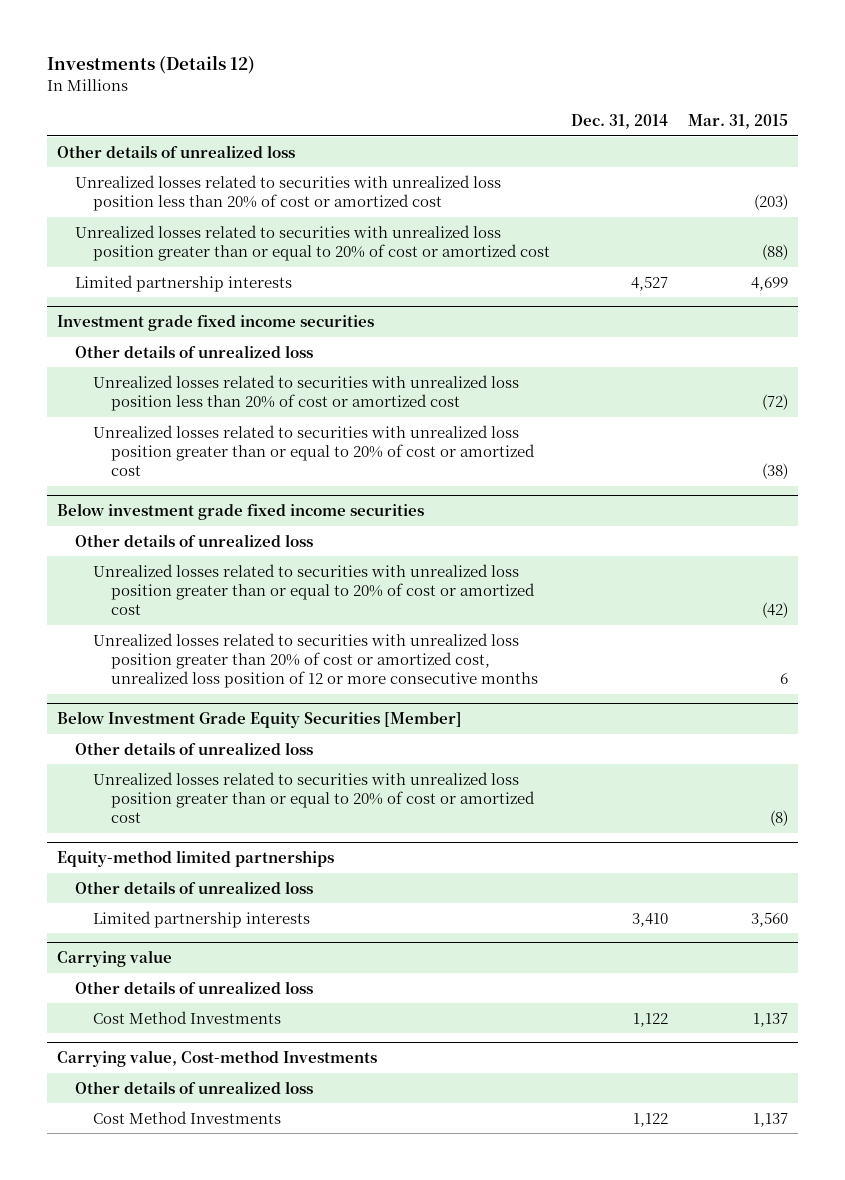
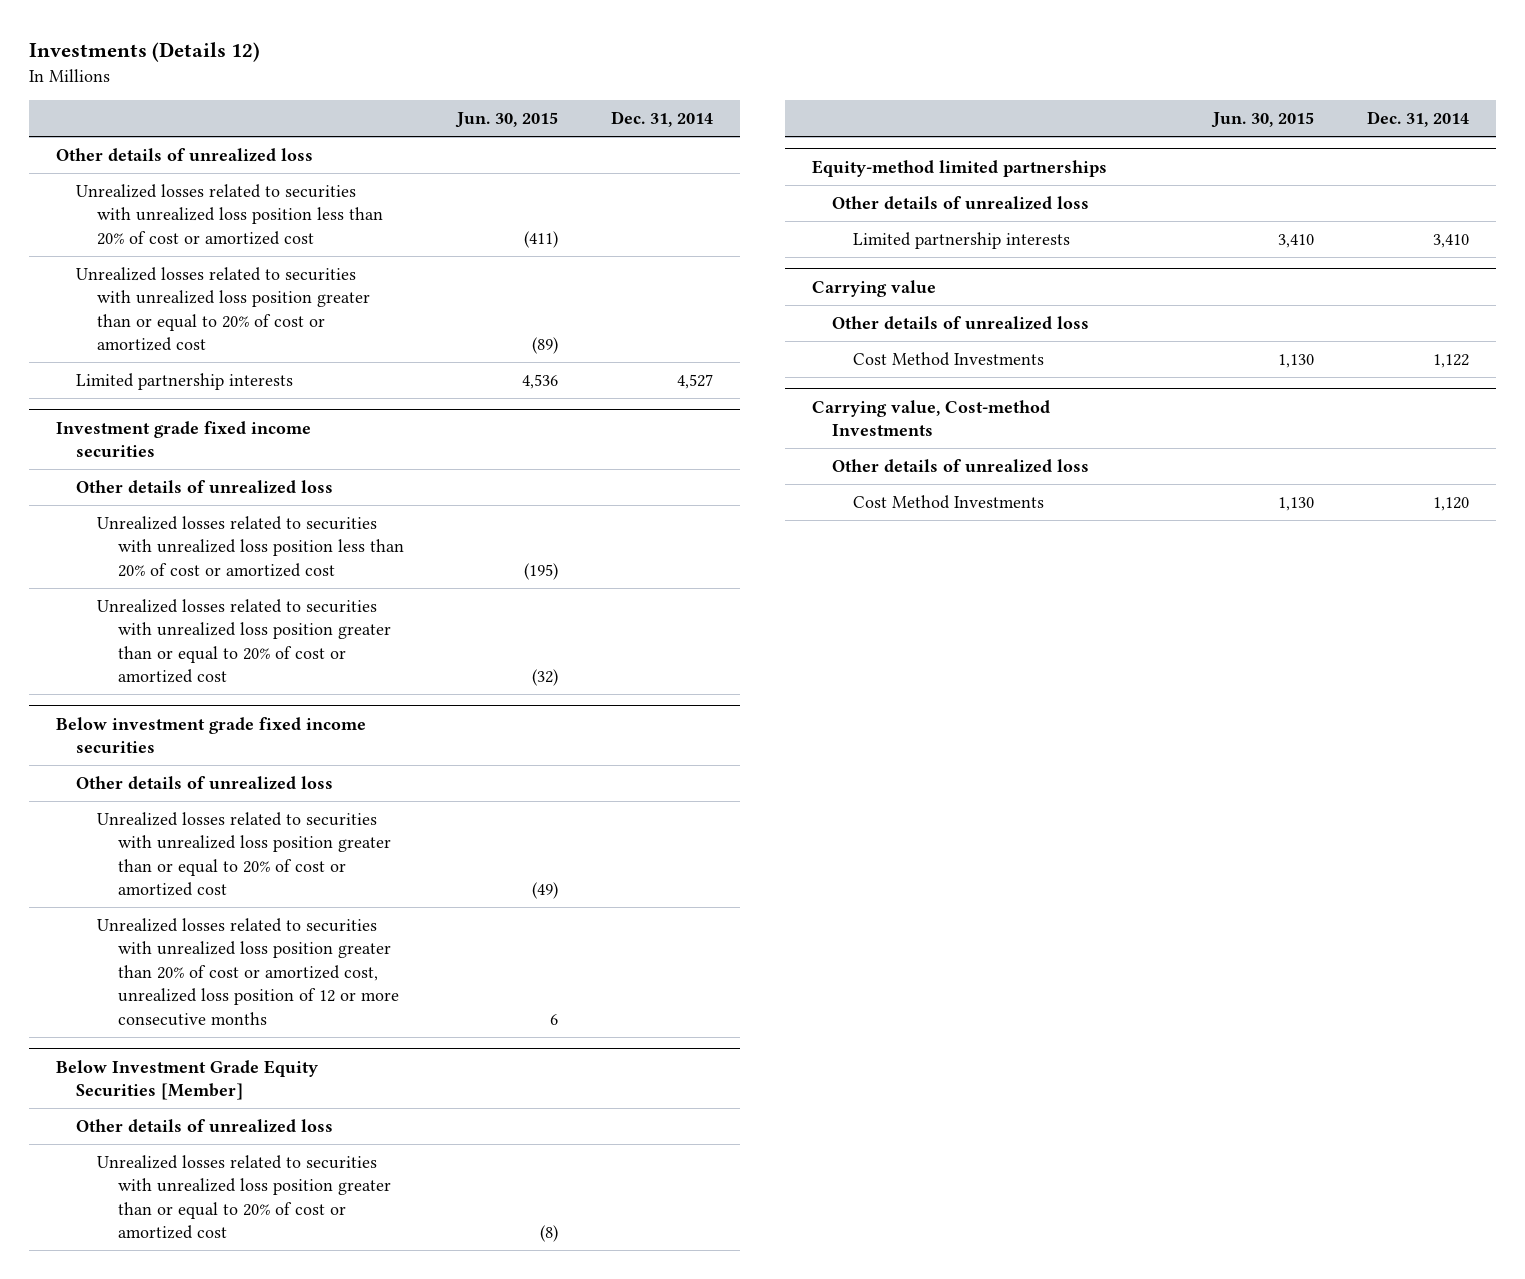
- | Dec. 31, 2014 | Mar. 31, 2015
+ | Jun. 30, 2015 | Dec. 31, 2014
@ Carrying value, Cost-method Investments
- Cost Method Investments | 1,122 | 1,137
+ Cost Method Investments | 1,130 | 1,120

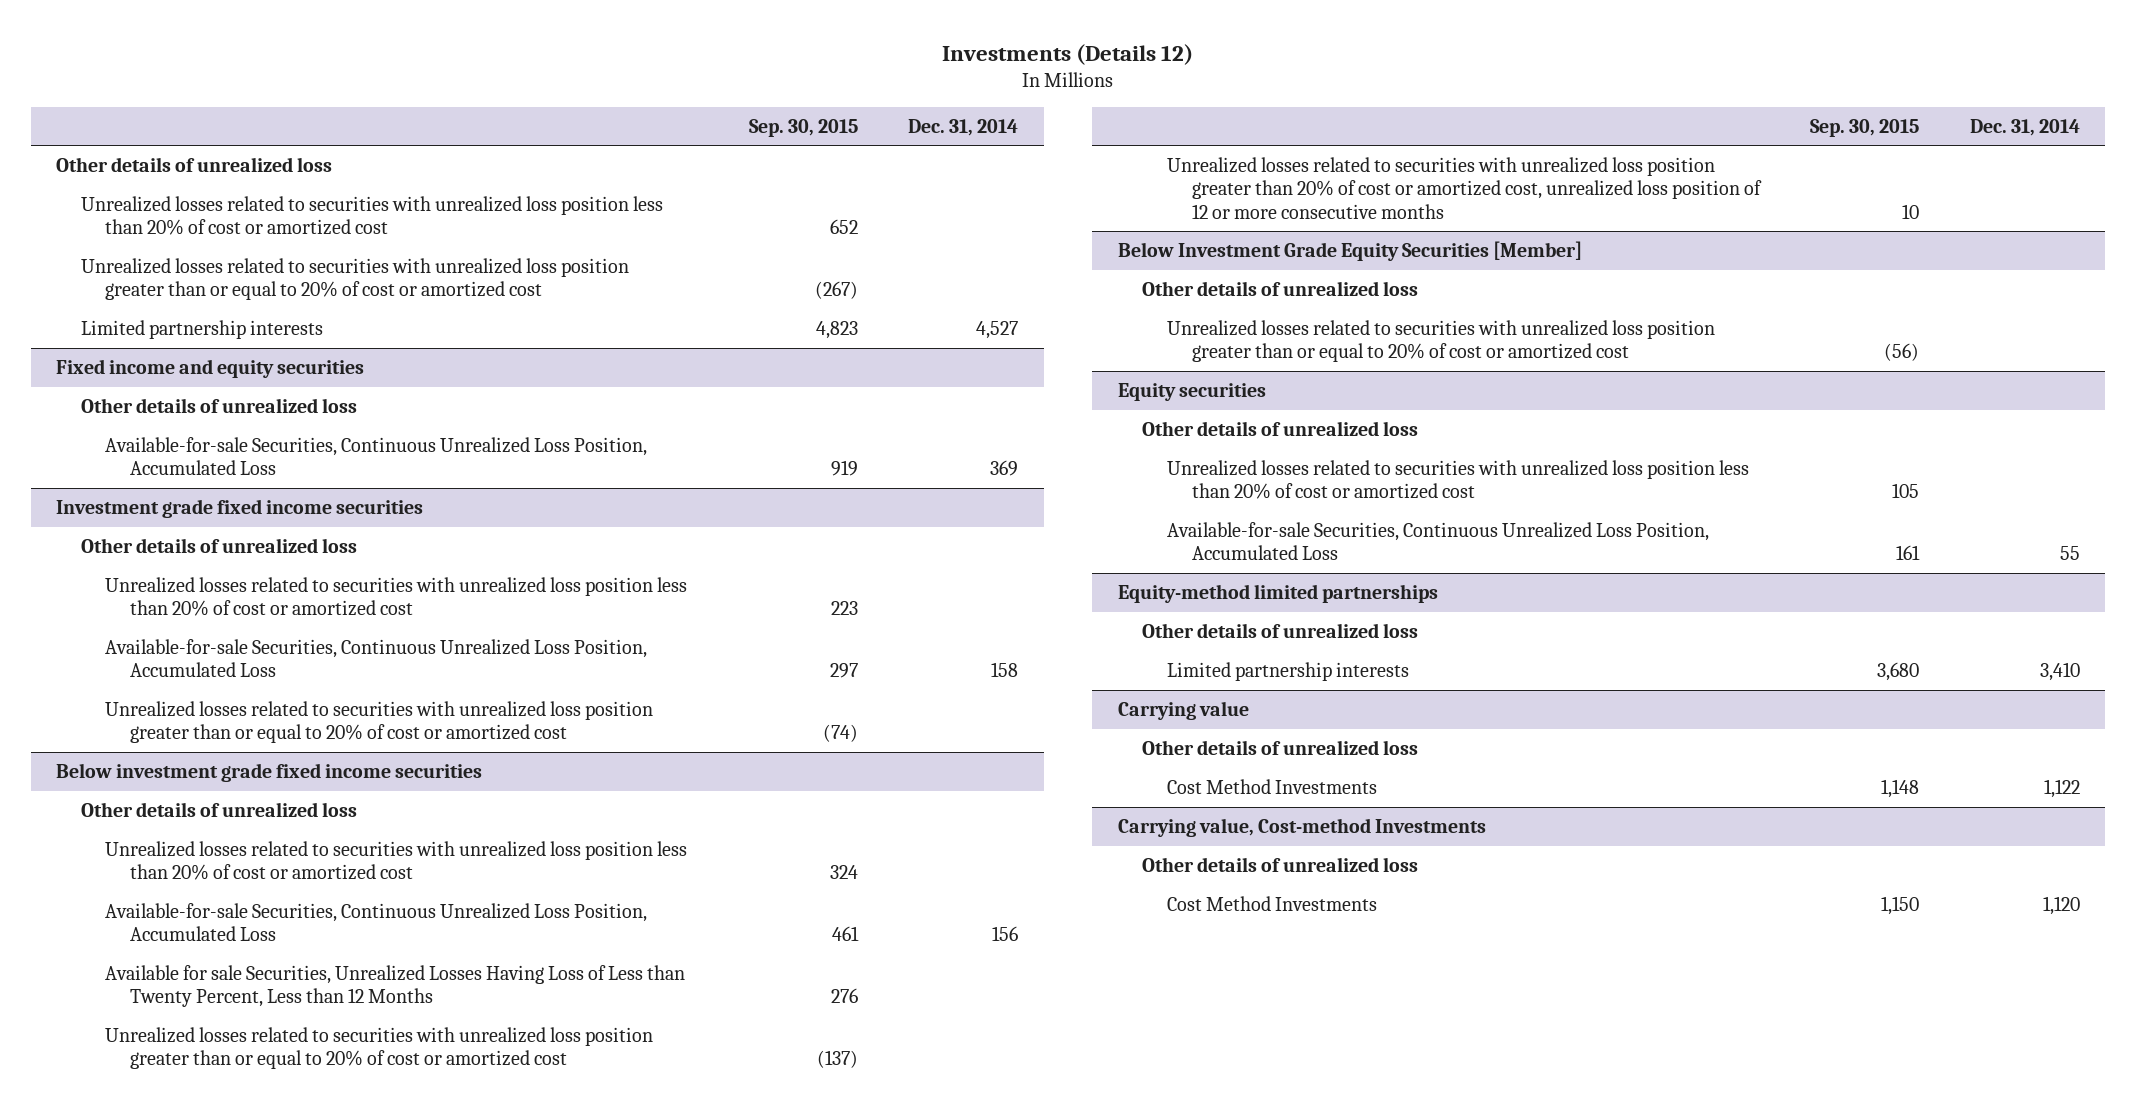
- | Jun. 30, 2015 | Dec. 31, 2014
+ | Sep. 30, 2015 | Dec. 31, 2014
+ Fixed income and equity securities
+ Other details of unrealized loss
+ Available-for-sale Securities, Continuous Unrealized Loss Position, Accumulated Loss | 919 | 369
@ Investment grade fixed income securities
+ Available-for-sale Securities, Continuous Unrealized Loss Position, Accumulated Loss | 297 | 158
@ Below investment grade fixed income securities
+ Unrealized losses related to securities with unrealized loss position less than 20% of cost or amortized cost | 324 |
+ Available-for-sale Securities, Continuous Unrealized Loss Position, Accumulated Loss | 461 | 156
+ Available for sale Securities, Unrealized Losses Having Loss of Less than Twenty Percent, Less than 12 Months | 276 |
+ Equity securities
+ Other details of unrealized loss
+ Unrealized losses related to securities with unrealized loss position less than 20% of cost or amortized cost | 105 |
+ Available-for-sale Securities, Continuous Unrealized Loss Position, Accumulated Loss | 161 | 55

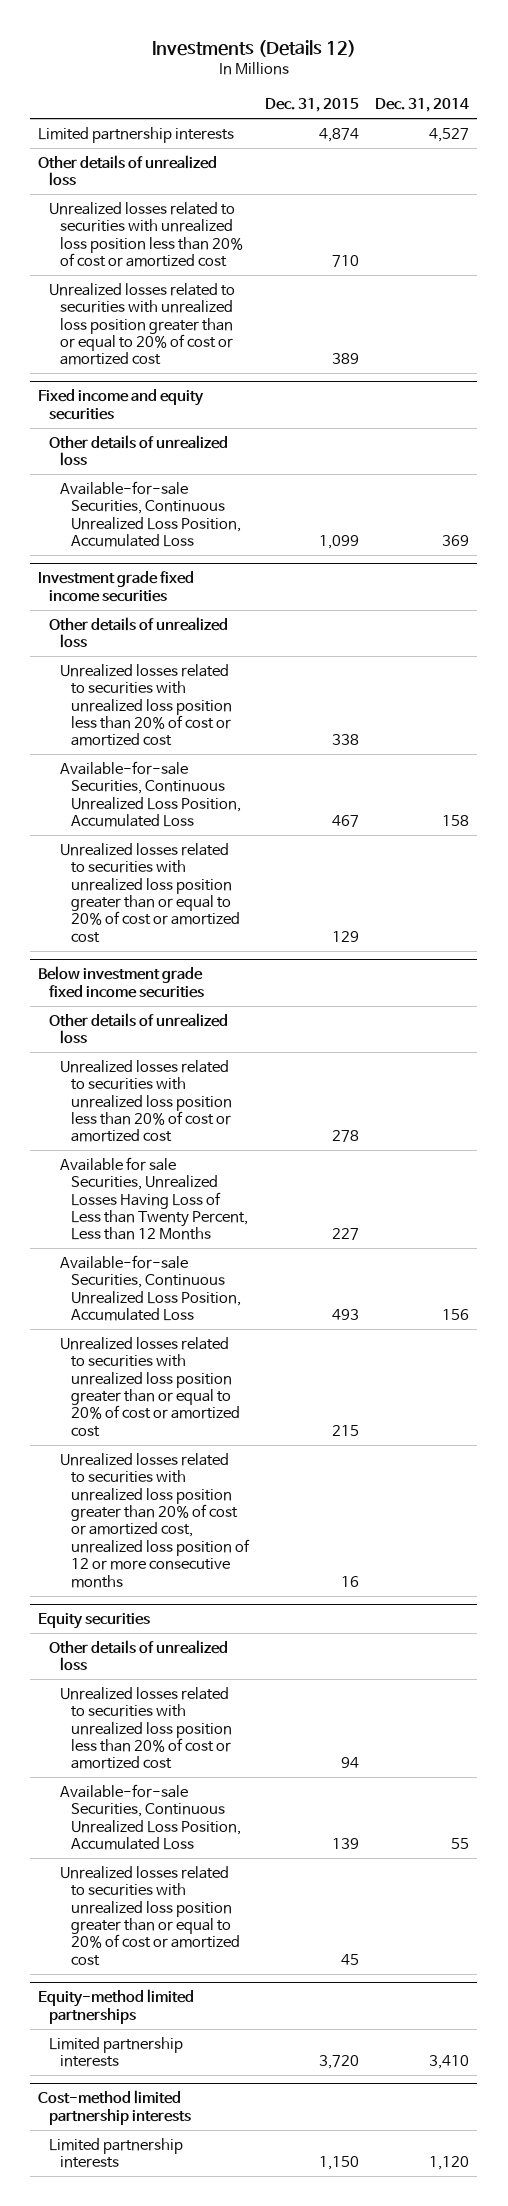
- | Sep. 30, 2015 | Dec. 31, 2014
+ | Dec. 31, 2015 | Dec. 31, 2014
moved up: Limited partnership interests | 4,874 | 4,527
@ Below investment grade fixed income securities
moved down: Available-for-sale Securities, Continuous Unrealized Loss Position, Accumulated Loss | 493 | 156
- Below Investment Grade Equity Securities [Member]
- Other details of unrealized loss
- Unrealized losses related to securities with unrealized loss position greater than or equal to 20% of cost or amortized cost | (56) |
@ Equity securities
+ Unrealized losses related to securities with unrealized loss position greater than or equal to 20% of cost or amortized cost | 45 |
@ Equity-method limited partnerships
- Other details of unrealized loss
- Carrying value
- Other details of unrealized loss
- Cost Method Investments | 1,148 | 1,122
- Carrying value, Cost-method Investments
- Other details of unrealized loss
- Cost Method Investments | 1,150 | 1,120
+ Cost-method limited partnership interests
+ Limited partnership interests | 1,150 | 1,120

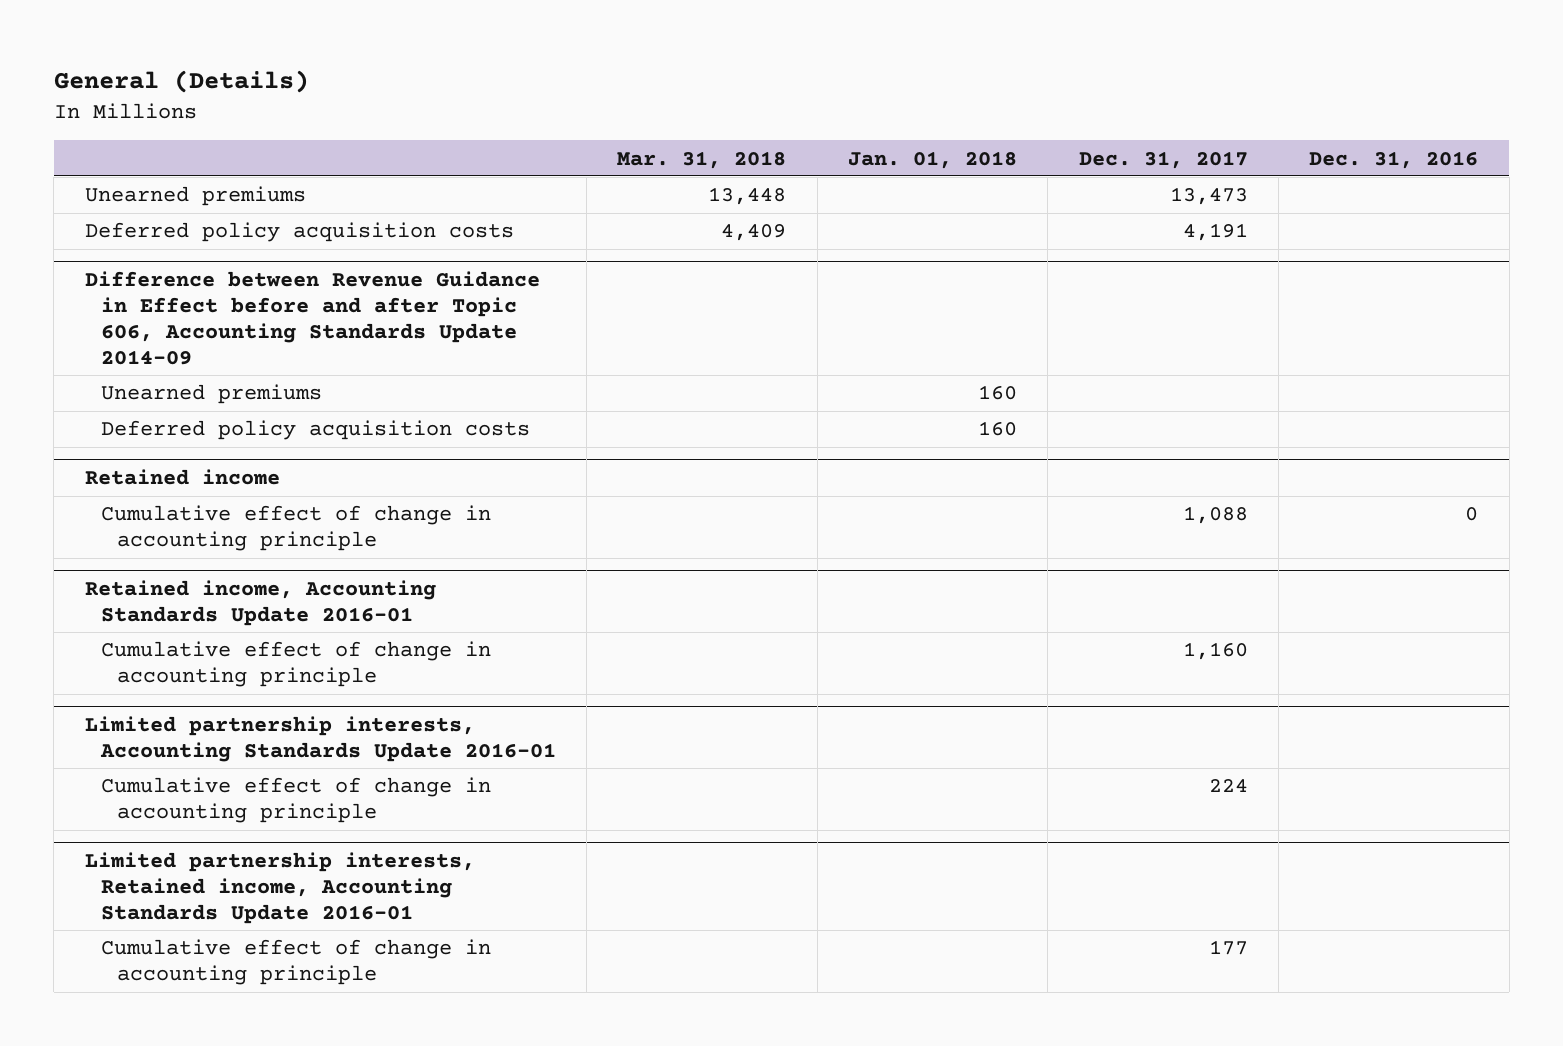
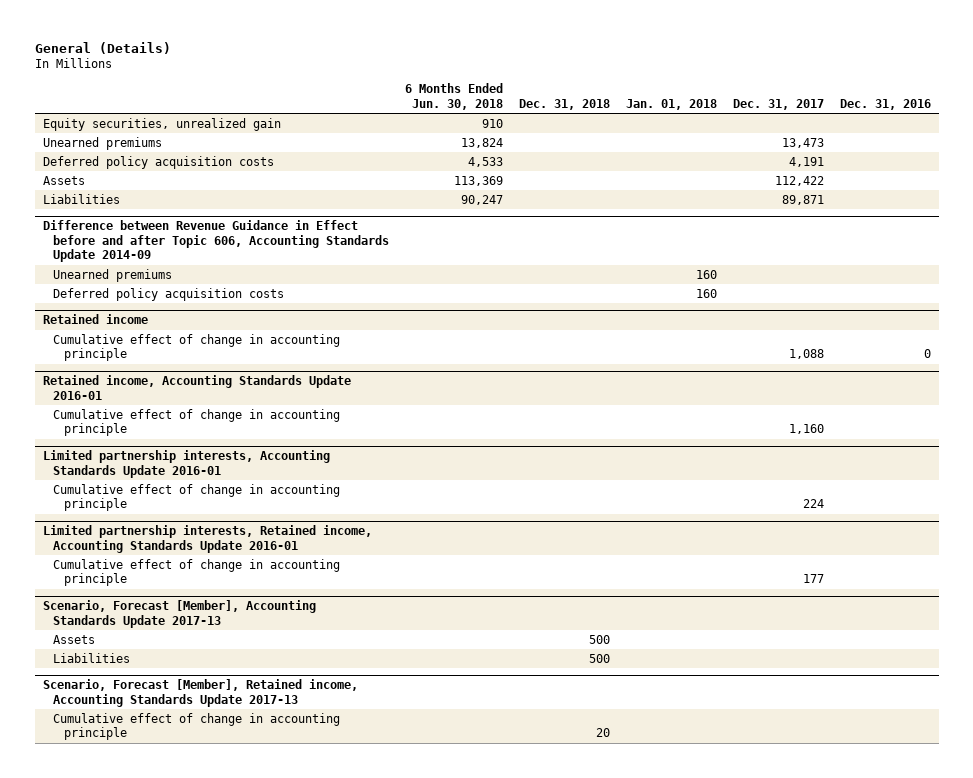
- | Mar. 31, 2018 | Jan. 01, 2018 | Dec. 31, 2017 | Dec. 31, 2016
+ | 6 Months Ended Jun. 30, 2018 | Dec. 31, 2018 | Jan. 01, 2018 | Dec. 31, 2017 | Dec. 31, 2016
+ Equity securities, unrealized gain | 910 | | | |
+ Assets | 113,369 | | | 112,422 |
+ Liabilities | 90,247 | | | 89,871 |
+ Scenario, Forecast [Member], Accounting Standards Update 2017-13
+ Assets | | 500 | | |
+ Liabilities | | 500 | | |
+ Scenario, Forecast [Member], Retained income, Accounting Standards Update 2017-13
+ Cumulative effect of change in accounting principle | | 20 | | |

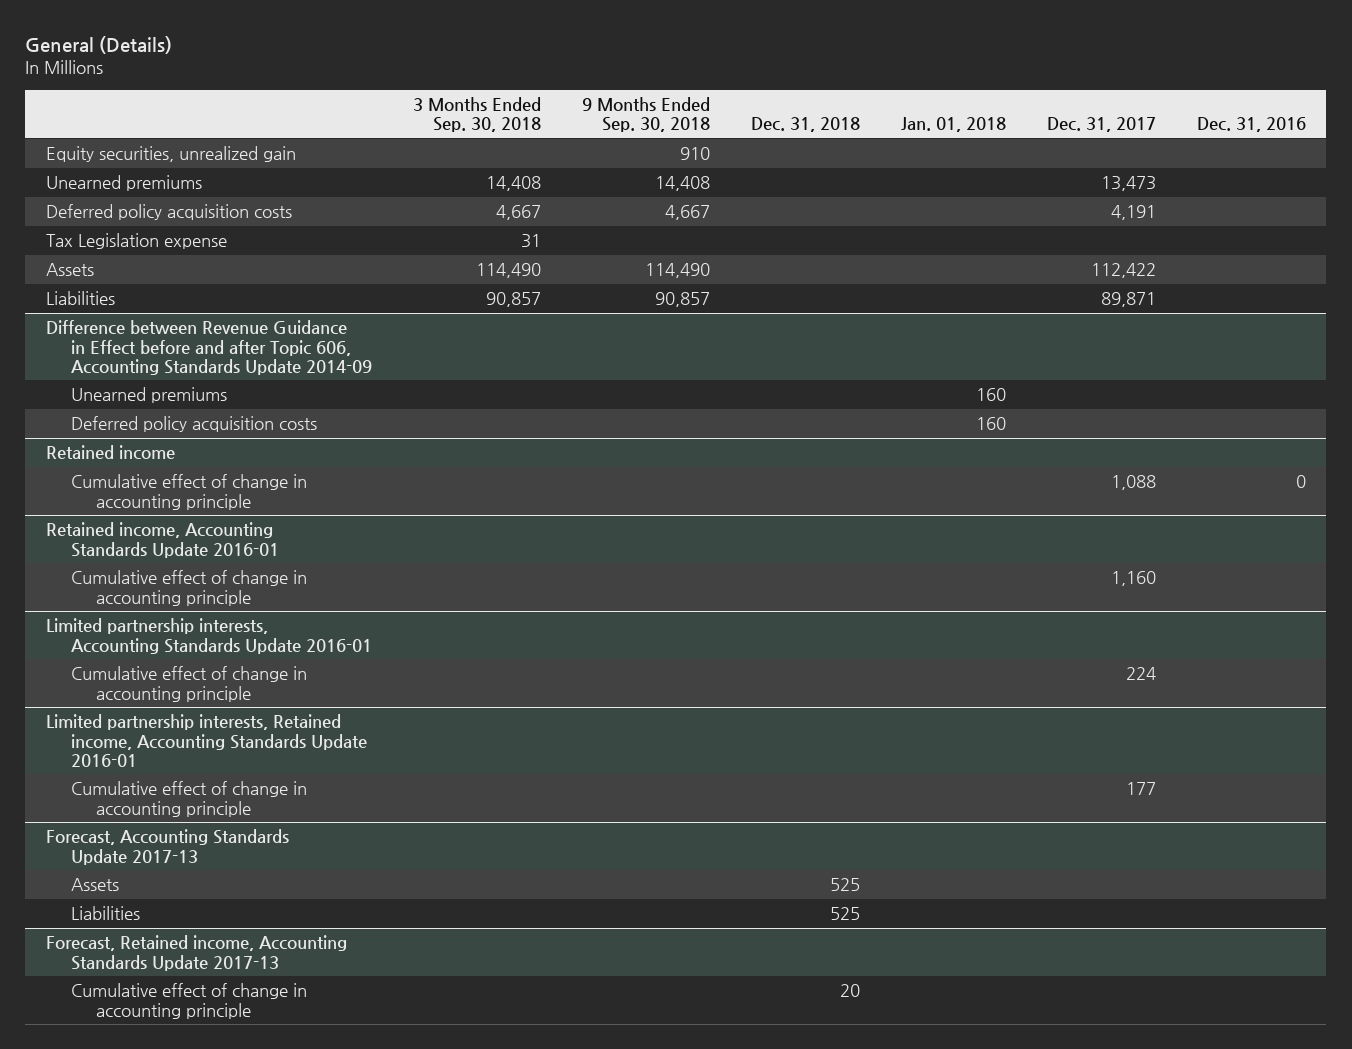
- | 6 Months Ended Jun. 30, 2018 | Dec. 31, 2018 | Jan. 01, 2018 | Dec. 31, 2017 | Dec. 31, 2016
+ | 3 Months Ended Sep. 30, 2018 | 9 Months Ended Sep. 30, 2018 | Dec. 31, 2018 | Jan. 01, 2018 | Dec. 31, 2017 | Dec. 31, 2016
+ Tax Legislation expense | 31 | | | | |
- Scenario, Forecast [Member], Accounting Standards Update 2017-13
- Assets | | 500 | | |
- Liabilities | | 500 | | |
- Scenario, Forecast [Member], Retained income, Accounting Standards Update 2017-13
+ Forecast, Accounting Standards Update 2017-13
+ Assets | | | 525 | | |
+ Liabilities | | | 525 | | |
+ Forecast, Retained income, Accounting Standards Update 2017-13

